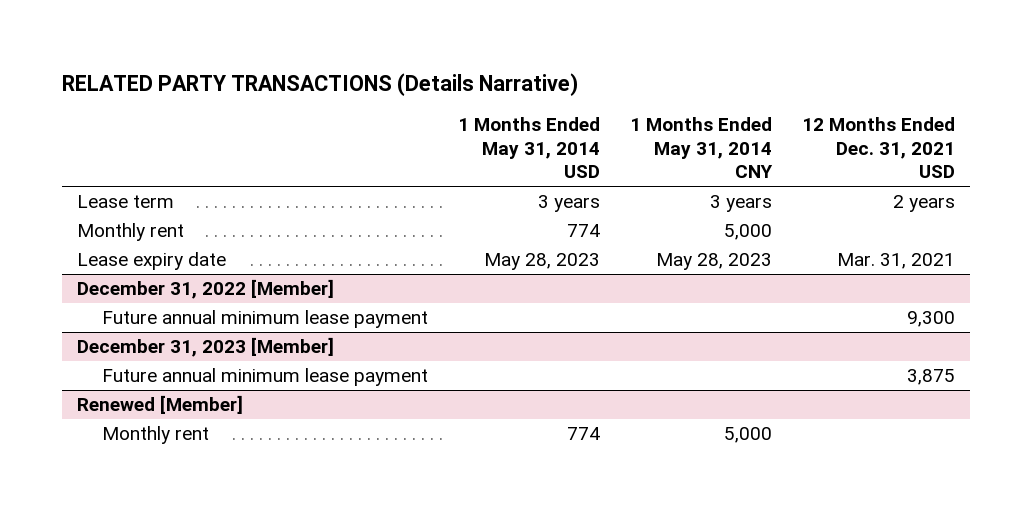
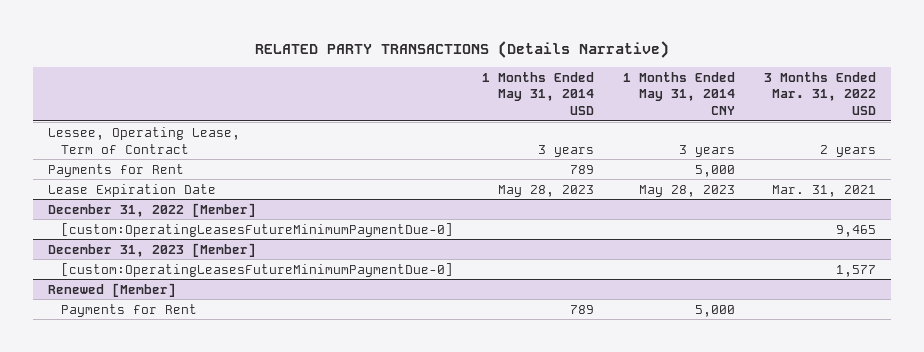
- | 1 Months Ended May 31, 2014 USD | 1 Months Ended May 31, 2014 CNY | 12 Months Ended Dec. 31, 2021 USD
+ | 1 Months Ended May 31, 2014 USD | 1 Months Ended May 31, 2014 CNY | 3 Months Ended Mar. 31, 2022 USD
- Lease term | 3 years | 3 years | 2 years
- Monthly rent | 774 | 5,000 |
- Lease expiry date | May 28, 2023 | May 28, 2023 | Mar. 31, 2021
+ Lessee, Operating Lease, Term of Contract | 3 years | 3 years | 2 years
+ Payments for Rent | 789 | 5,000 |
+ Lease Expiration Date | May 28, 2023 | May 28, 2023 | Mar. 31, 2021
@ December 31, 2022 [Member]
- Future annual minimum lease payment | | | 9,300
+ [custom:OperatingLeasesFutureMinimumPaymentDue-0] | | | 9,465
@ December 31, 2023 [Member]
- Future annual minimum lease payment | | | 3,875
+ [custom:OperatingLeasesFutureMinimumPaymentDue-0] | | | 1,577
@ Renewed [Member]
- Monthly rent | 774 | 5,000 |
+ Payments for Rent | 789 | 5,000 |

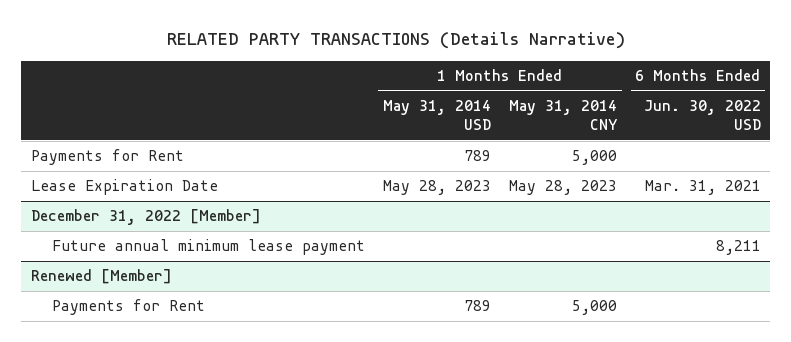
- | 1 Months Ended May 31, 2014 USD | 1 Months Ended May 31, 2014 CNY | 3 Months Ended Mar. 31, 2022 USD
+ | 1 Months Ended May 31, 2014 USD | 1 Months Ended May 31, 2014 CNY | 6 Months Ended Jun. 30, 2022 USD
- Lessee, Operating Lease, Term of Contract | 3 years | 3 years | 2 years
@ December 31, 2022 [Member]
- [custom:OperatingLeasesFutureMinimumPaymentDue-0] | | | 9,465
- December 31, 2023 [Member]
- [custom:OperatingLeasesFutureMinimumPaymentDue-0] | | | 1,577
@ December 31, 2022 [Member]
+ Future annual minimum lease payment | | | 8,211

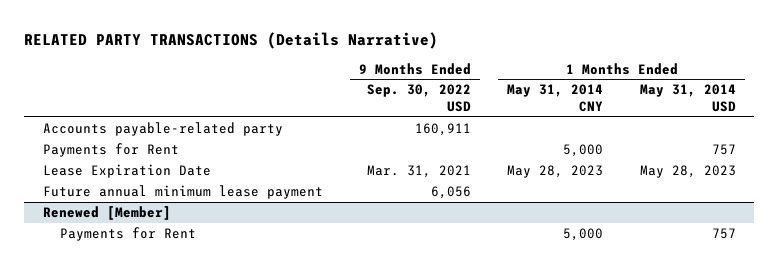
- | 1 Months Ended May 31, 2014 USD | 1 Months Ended May 31, 2014 CNY | 6 Months Ended Jun. 30, 2022 USD
+ | 9 Months Ended Sep. 30, 2022 USD | 1 Months Ended May 31, 2014 CNY | 1 Months Ended May 31, 2014 USD
- Payments for Rent | 789 | 5,000 |
+ Accounts payable-related party | 160,911 | |
+ Payments for Rent | | 5,000 | 757
- December 31, 2022 [Member]
@ Renewed [Member]
- Payments for Rent | 789 | 5,000 |
+ Payments for Rent | | 5,000 | 757

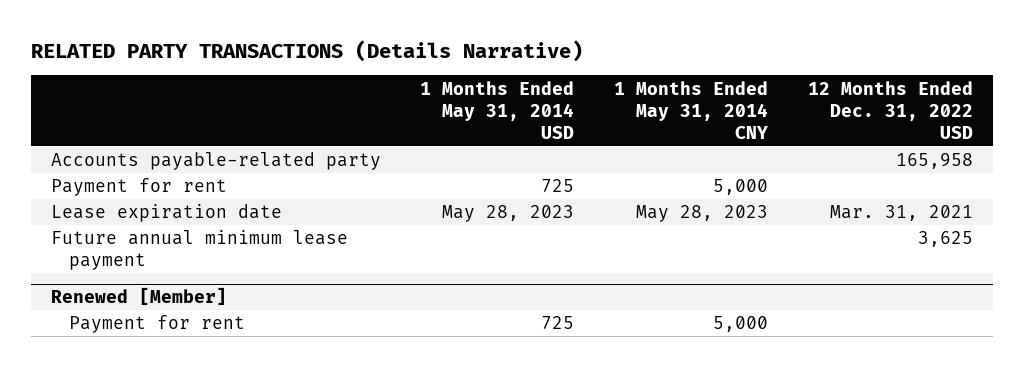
- | 9 Months Ended Sep. 30, 2022 USD | 1 Months Ended May 31, 2014 CNY | 1 Months Ended May 31, 2014 USD
+ | 1 Months Ended May 31, 2014 USD | 1 Months Ended May 31, 2014 CNY | 12 Months Ended Dec. 31, 2022 USD
- Payments for Rent | | 5,000 | 757
- Lease Expiration Date | Mar. 31, 2021 | May 28, 2023 | May 28, 2023
+ Payment for rent | 725 | 5,000 |
+ Lease expiration date | May 28, 2023 | May 28, 2023 | Mar. 31, 2021
@ Renewed [Member]
- Payments for Rent | | 5,000 | 757
+ Payment for rent | 725 | 5,000 |

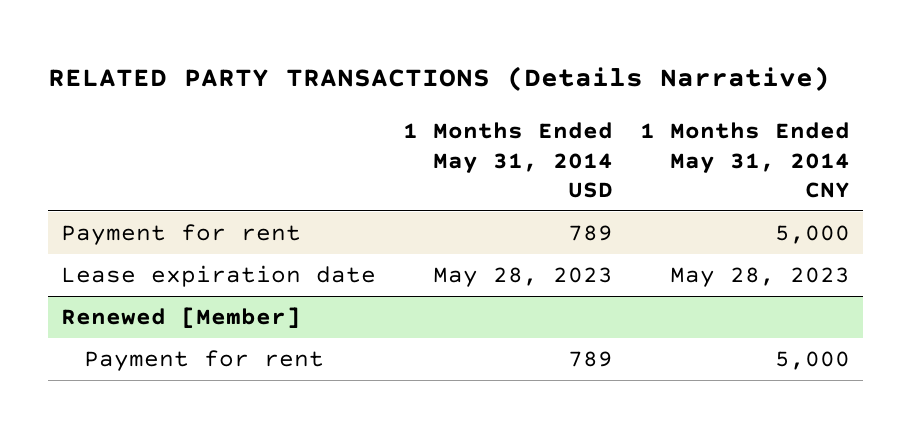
- | 1 Months Ended May 31, 2014 USD | 1 Months Ended May 31, 2014 CNY | 12 Months Ended Dec. 31, 2022 USD
+ | 1 Months Ended May 31, 2014 USD | 1 Months Ended May 31, 2014 CNY
- Accounts payable-related party | | | 165,958
- Payment for rent | 725 | 5,000 |
+ Payment for rent | 789 | 5,000
- Future annual minimum lease payment | | | 3,625
@ Renewed [Member]
- Payment for rent | 725 | 5,000 |
+ Payment for rent | 789 | 5,000

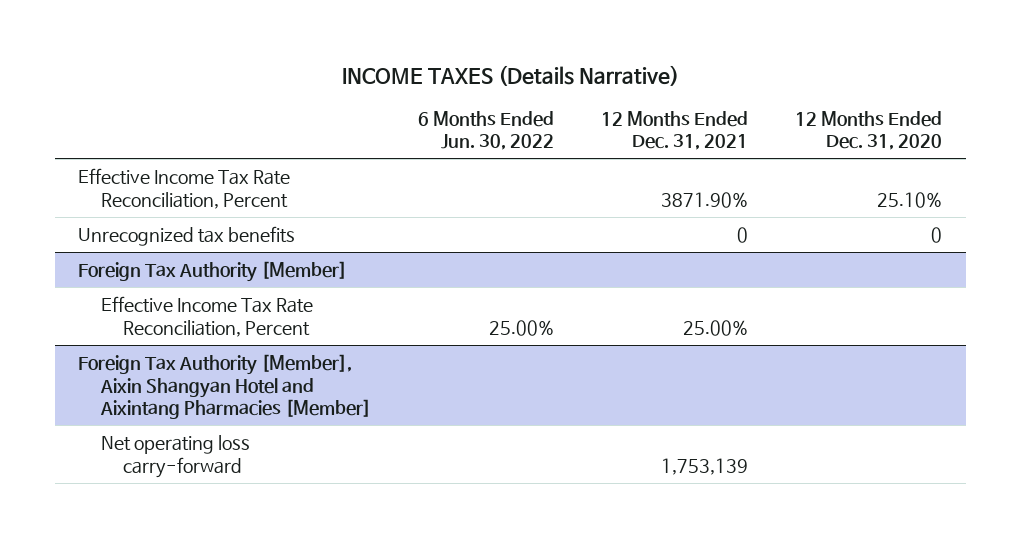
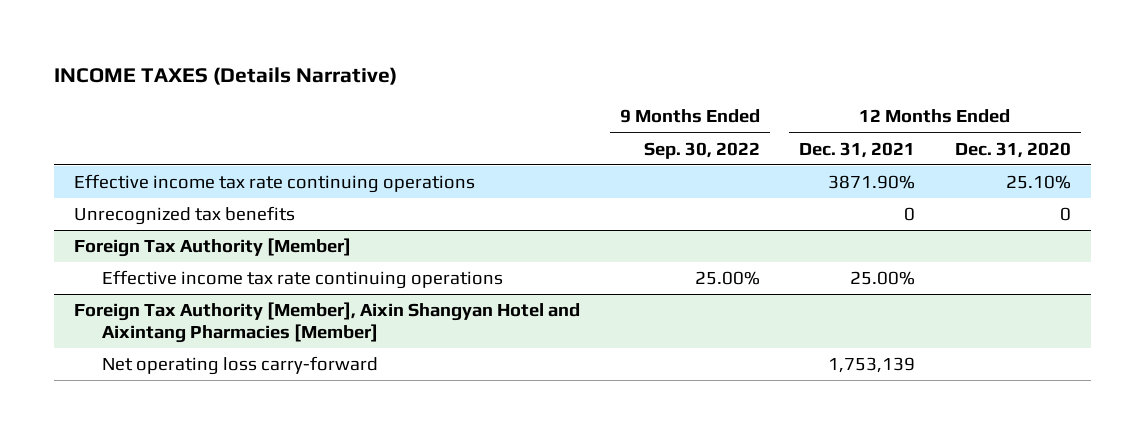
- | 6 Months Ended Jun. 30, 2022 | 12 Months Ended Dec. 31, 2021 | 12 Months Ended Dec. 31, 2020
+ | 9 Months Ended Sep. 30, 2022 | 12 Months Ended Dec. 31, 2021 | 12 Months Ended Dec. 31, 2020
- Effective Income Tax Rate Reconciliation, Percent | | 3871.90% | 25.10%
+ Effective income tax rate continuing operations | | 3871.90% | 25.10%
@ Foreign Tax Authority [Member]
- Effective Income Tax Rate Reconciliation, Percent | 25.00% | 25.00% |
+ Effective income tax rate continuing operations | 25.00% | 25.00% |

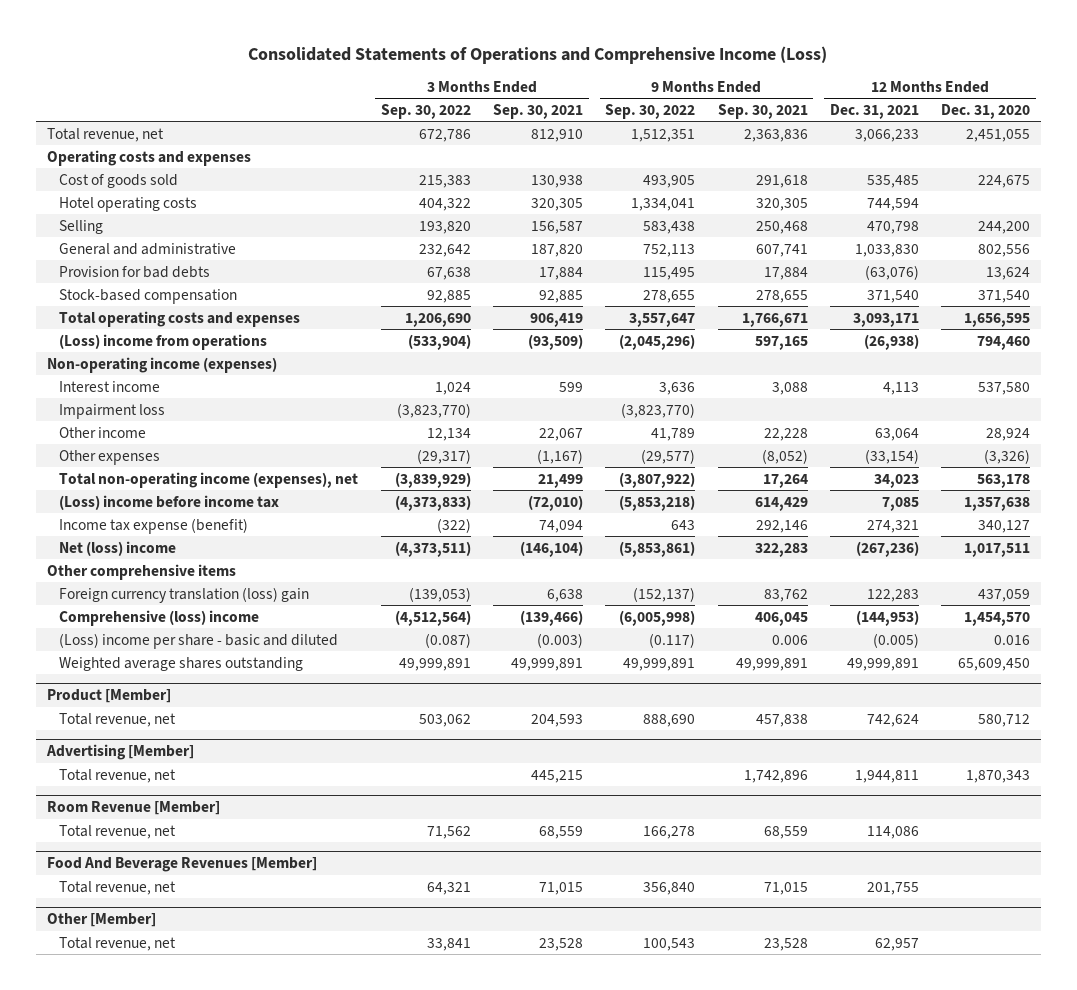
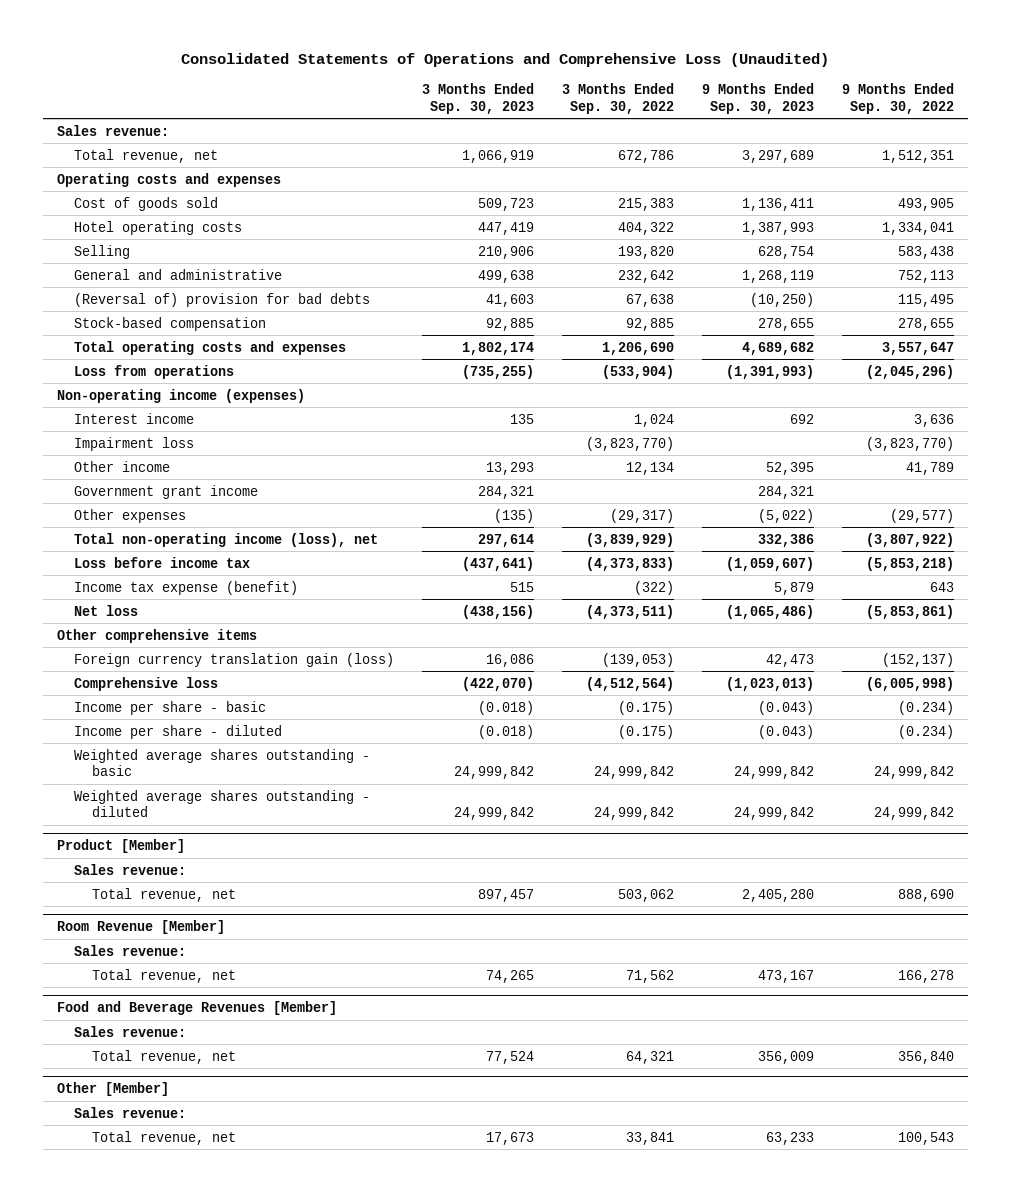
- Consolidated Statements of Operations and Comprehensive Income (Loss)
+ Consolidated Statements of Operations and Comprehensive Loss (Unaudited)
- | 3 Months Ended Sep. 30, 2022 | 3 Months Ended Sep. 30, 2021 | 9 Months Ended Sep. 30, 2022 | 9 Months Ended Sep. 30, 2021 | 12 Months Ended Dec. 31, 2021 | 12 Months Ended Dec. 31, 2020
+ | 3 Months Ended Sep. 30, 2023 | 3 Months Ended Sep. 30, 2022 | 9 Months Ended Sep. 30, 2023 | 9 Months Ended Sep. 30, 2022
+ Sales revenue:
- Provision for bad debts | 67,638 | 17,884 | 115,495 | 17,884 | (63,076) | 13,624
+ (Reversal of) provision for bad debts | 41,603 | 67,638 | (10,250) | 115,495
- (Loss) income from operations | (533,904) | (93,509) | (2,045,296) | 597,165 | (26,938) | 794,460
+ Loss from operations | (735,255) | (533,904) | (1,391,993) | (2,045,296)
+ Government grant income | 284,321 | | 284,321 |
- Total non-operating income (expenses), net | (3,839,929) | 21,499 | (3,807,922) | 17,264 | 34,023 | 563,178
- (Loss) income before income tax | (4,373,833) | (72,010) | (5,853,218) | 614,429 | 7,085 | 1,357,638
+ Total non-operating income (loss), net | 297,614 | (3,839,929) | 332,386 | (3,807,922)
+ Loss before income tax | (437,641) | (4,373,833) | (1,059,607) | (5,853,218)
- Net (loss) income | (4,373,511) | (146,104) | (5,853,861) | 322,283 | (267,236) | 1,017,511
+ Net loss | (438,156) | (4,373,511) | (1,065,486) | (5,853,861)
- Foreign currency translation (loss) gain | (139,053) | 6,638 | (152,137) | 83,762 | 122,283 | 437,059
- Comprehensive (loss) income | (4,512,564) | (139,466) | (6,005,998) | 406,045 | (144,953) | 1,454,570
- (Loss) income per share - basic and diluted | (0.087) | (0.003) | (0.117) | 0.006 | (0.005) | 0.016
- Weighted average shares outstanding | 49,999,891 | 49,999,891 | 49,999,891 | 49,999,891 | 49,999,891 | 65,609,450
+ Foreign currency translation gain (loss) | 16,086 | (139,053) | 42,473 | (152,137)
+ Comprehensive loss | (422,070) | (4,512,564) | (1,023,013) | (6,005,998)
+ Income per share - basic | (0.018) | (0.175) | (0.043) | (0.234)
+ Income per share - diluted | (0.018) | (0.175) | (0.043) | (0.234)
+ Weighted average shares outstanding - basic | 24,999,842 | 24,999,842 | 24,999,842 | 24,999,842
+ Weighted average shares outstanding - diluted | 24,999,842 | 24,999,842 | 24,999,842 | 24,999,842
@ Product [Member]
+ Sales revenue:
- Advertising [Member]
- Total revenue, net | | 445,215 | | 1,742,896 | 1,944,811 | 1,870,343
@ Room Revenue [Member]
+ Sales revenue:
- Food And Beverage Revenues [Member]
+ Food and Beverage Revenues [Member]
+ Sales revenue:
@ Other [Member]
+ Sales revenue:

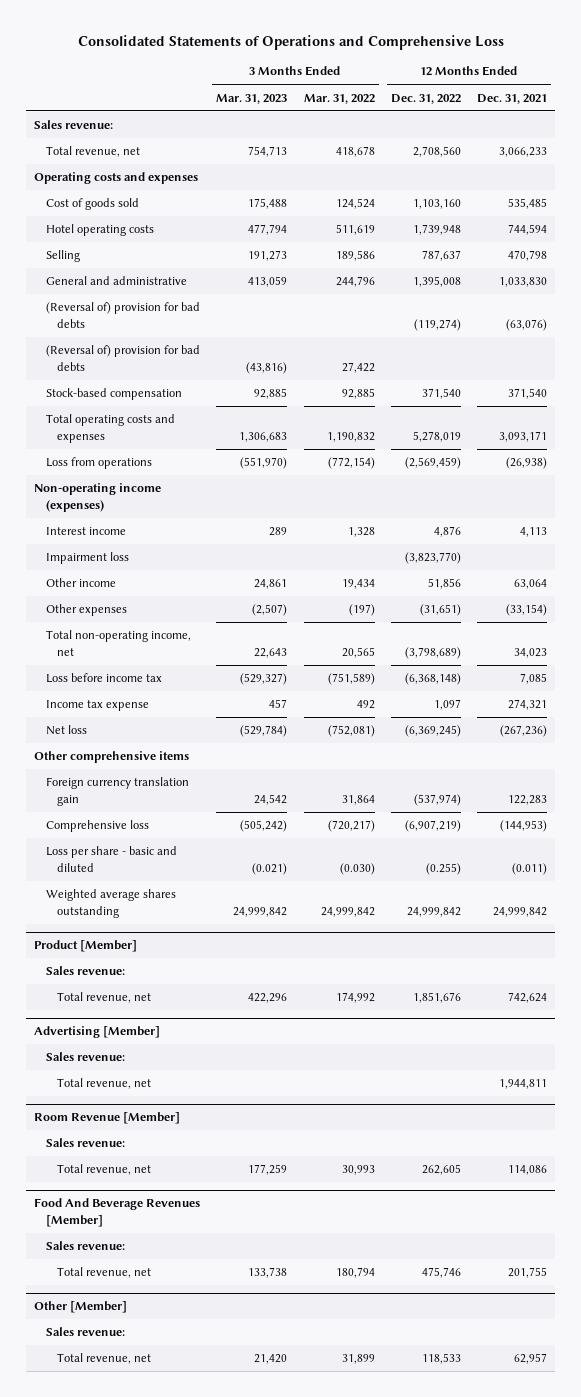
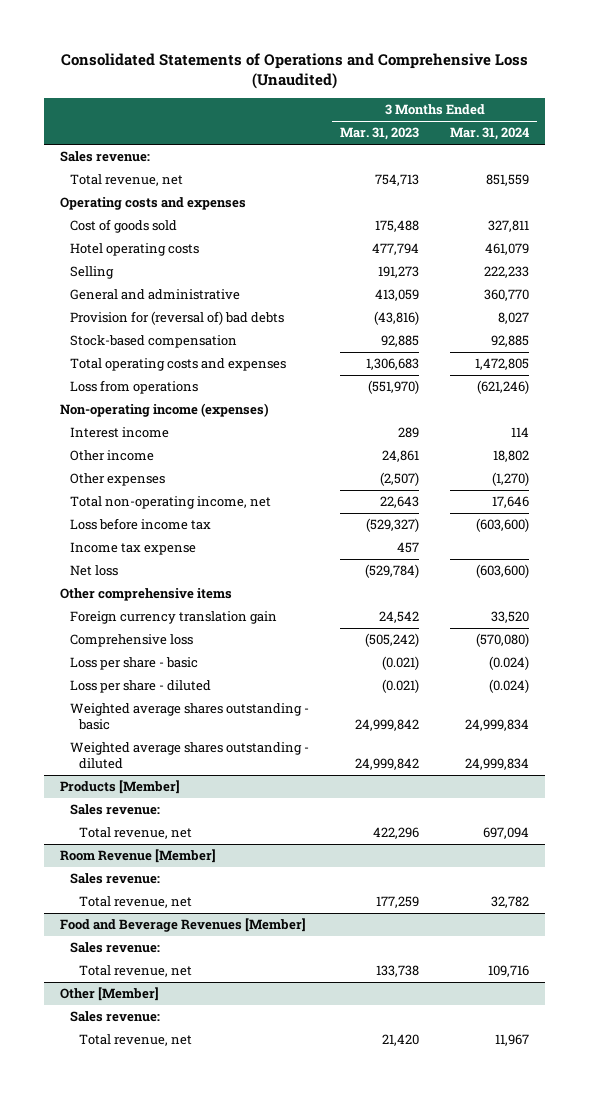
- Consolidated Statements of Operations and Comprehensive Loss
+ Consolidated Statements of Operations and Comprehensive Loss (Unaudited)
- | 3 Months Ended Mar. 31, 2023 | 3 Months Ended Mar. 31, 2022 | 12 Months Ended Dec. 31, 2022 | 12 Months Ended Dec. 31, 2021
+ | 3 Months Ended Mar. 31, 2023 | 3 Months Ended Mar. 31, 2024
- (Reversal of) provision for bad debts | | | (119,274) | (63,076)
- (Reversal of) provision for bad debts | (43,816) | 27,422 | |
+ Provision for (reversal of) bad debts | (43,816) | 8,027
- Impairment loss | | | (3,823,770) |
- Loss per share - basic and diluted | (0.021) | (0.030) | (0.255) | (0.011)
- Weighted average shares outstanding | 24,999,842 | 24,999,842 | 24,999,842 | 24,999,842
- Product [Member]
+ Loss per share - basic | (0.021) | (0.024)
+ Loss per share - diluted | (0.021) | (0.024)
+ Weighted average shares outstanding - basic | 24,999,842 | 24,999,834
+ Weighted average shares outstanding - diluted | 24,999,842 | 24,999,834
+ Products [Member]
- Advertising [Member]
- Sales revenue:
- Total revenue, net | | | | 1,944,811
- Food And Beverage Revenues [Member]
+ Food and Beverage Revenues [Member]

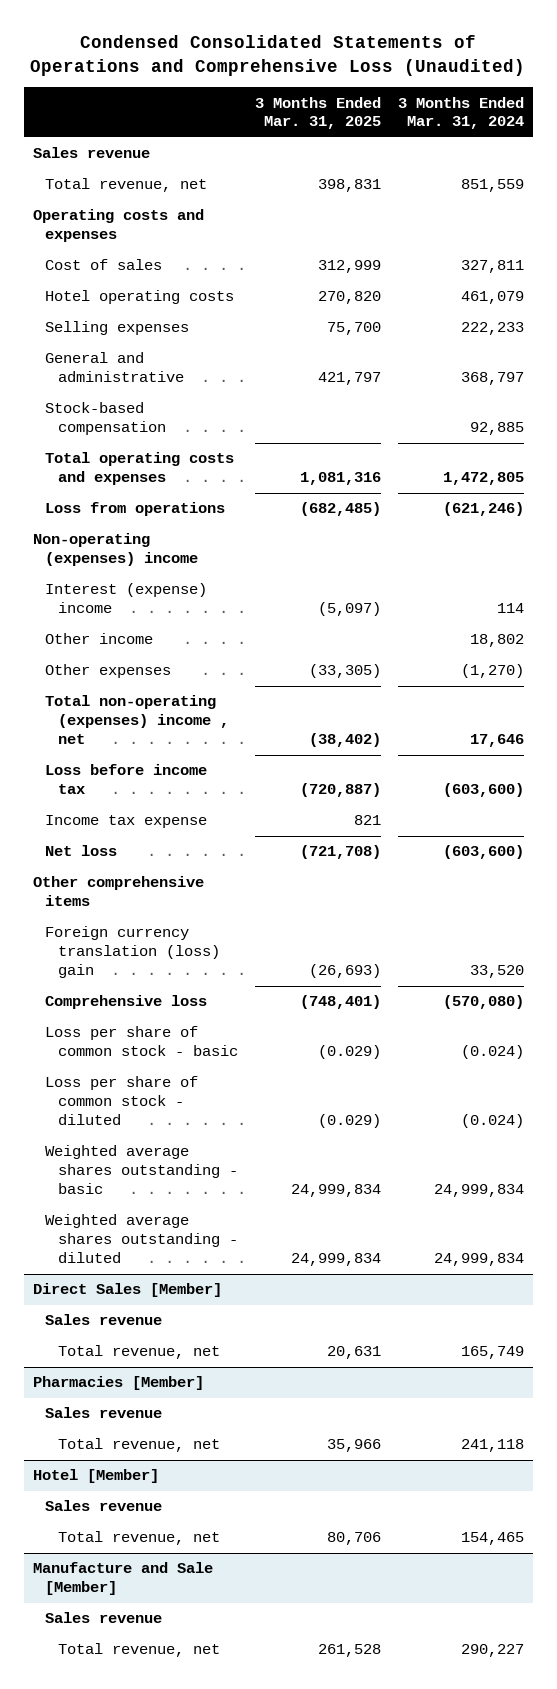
- Consolidated Statements of Operations and Comprehensive Loss (Unaudited)
+ Condensed Consolidated Statements of Operations and Comprehensive Loss (Unaudited)
- | 3 Months Ended Mar. 31, 2023 | 3 Months Ended Mar. 31, 2024
+ | 3 Months Ended Mar. 31, 2025 | 3 Months Ended Mar. 31, 2024
- Sales revenue:
+ Sales revenue
- Cost of goods sold | 175,488 | 327,811
+ Cost of sales | 312,999 | 327,811
- Selling | 191,273 | 222,233
- General and administrative | 413,059 | 360,770
- Provision for (reversal of) bad debts | (43,816) | 8,027
+ Selling expenses | 75,700 | 222,233
+ General and administrative | 421,797 | 368,797
- Non-operating income (expenses)
- Interest income | 289 | 114
+ Non-operating (expenses) income
+ Interest (expense) income | (5,097) | 114
- Total non-operating income, net | 22,643 | 17,646
+ Total non-operating (expenses) income , net | (38,402) | 17,646
- Foreign currency translation gain | 24,542 | 33,520
+ Foreign currency translation (loss) gain | (26,693) | 33,520
- Loss per share - basic | (0.021) | (0.024)
- Loss per share - diluted | (0.021) | (0.024)
+ Loss per share of common stock - basic | (0.029) | (0.024)
+ Loss per share of common stock - diluted | (0.029) | (0.024)
- Products [Member]
- Sales revenue:
- Total revenue, net | 422,296 | 697,094
- Room Revenue [Member]
- Sales revenue:
- Total revenue, net | 177,259 | 32,782
- Food and Beverage Revenues [Member]
- Sales revenue:
- Total revenue, net | 133,738 | 109,716
- Other [Member]
- Sales revenue:
- Total revenue, net | 21,420 | 11,967
+ Direct Sales [Member]
+ Sales revenue
+ Total revenue, net | 20,631 | 165,749
+ Pharmacies [Member]
+ Sales revenue
+ Total revenue, net | 35,966 | 241,118
+ Hotel [Member]
+ Sales revenue
+ Total revenue, net | 80,706 | 154,465
+ Manufacture and Sale [Member]
+ Sales revenue
+ Total revenue, net | 261,528 | 290,227

